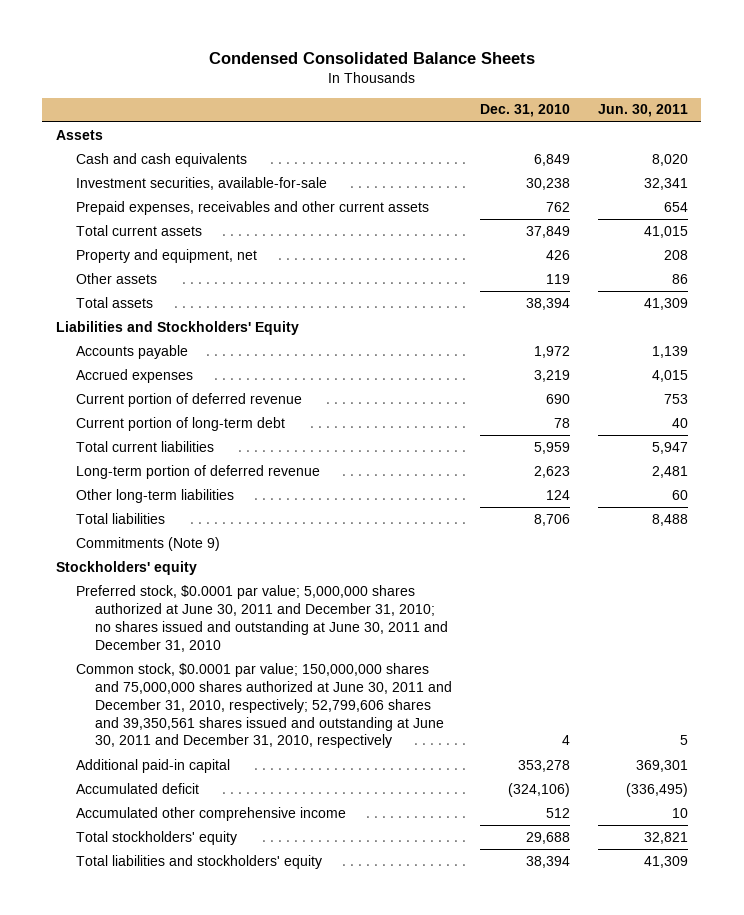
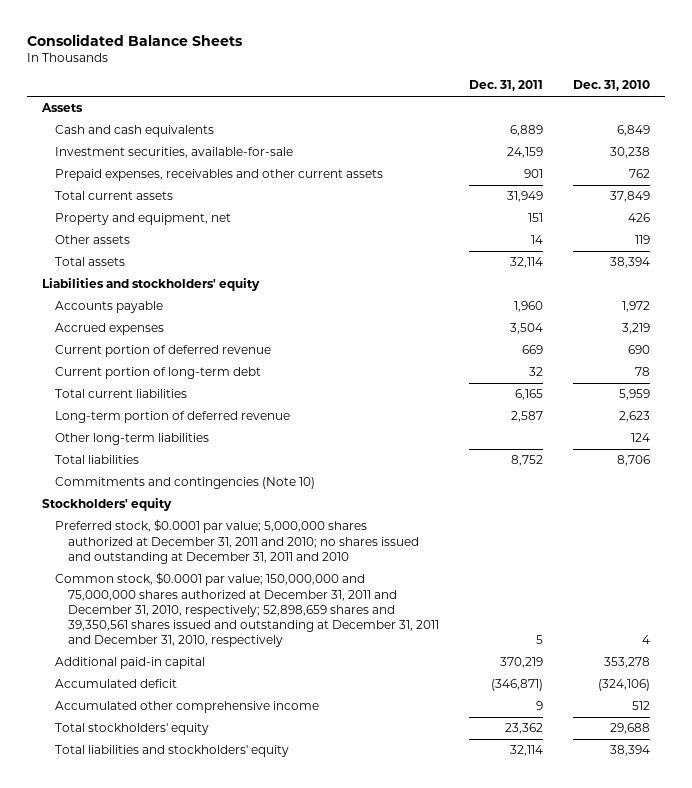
- Condensed Consolidated Balance Sheets
+ Consolidated Balance Sheets
- | Dec. 31, 2010 | Jun. 30, 2011
+ | Dec. 31, 2011 | Dec. 31, 2010
- Liabilities and Stockholders' Equity
+ Liabilities and stockholders' equity
- Commitments (Note 9)
+ Commitments and contingencies (Note 10)
- Preferred stock, $0.0001 par value; 5,000,000 shares authorized at June 30, 2011 and December 31, 2010; no shares issued and outstanding at June 30, 2011 and December 31, 2010
- Common stock, $0.0001 par value; 150,000,000 shares and 75,000,000 shares authorized at June 30, 2011 and December 31, 2010, respectively; 52,799,606 shares and 39,350,561 shares issued and outstanding at June 30, 2011 and December 31, 2010, respectively | 4 | 5
+ Preferred stock, $0.0001 par value; 5,000,000 shares authorized at December 31, 2011 and 2010; no shares issued and outstanding at December 31, 2011 and 2010
+ Common stock, $0.0001 par value; 150,000,000 and 75,000,000 shares authorized at December 31, 2011 and December 31, 2010, respectively; 52,898,659 shares and 39,350,561 shares issued and outstanding at December 31, 2011 and December 31, 2010, respectively | 5 | 4

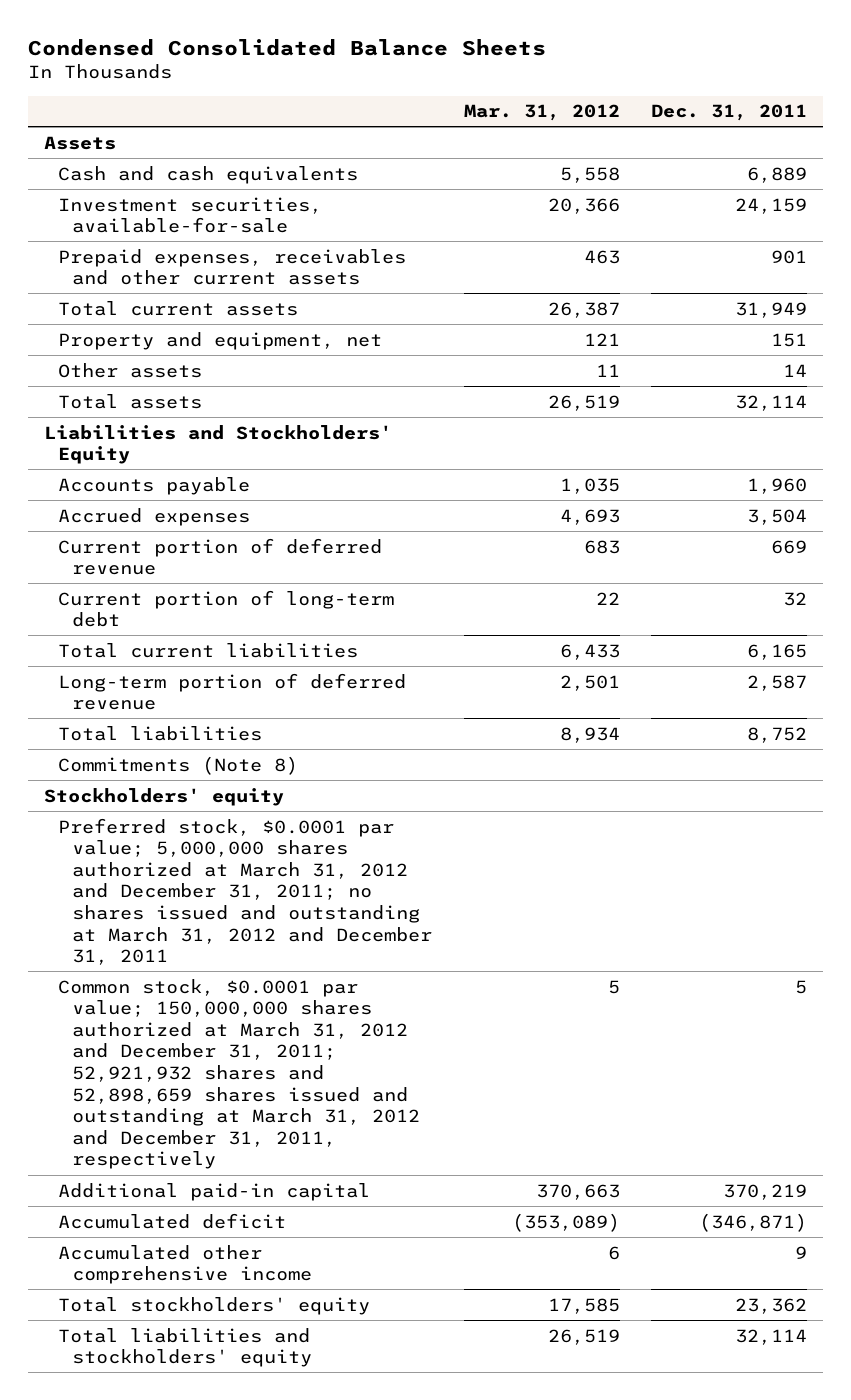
- Consolidated Balance Sheets
+ Condensed Consolidated Balance Sheets
- | Dec. 31, 2011 | Dec. 31, 2010
+ | Mar. 31, 2012 | Dec. 31, 2011
- Liabilities and stockholders' equity
+ Liabilities and Stockholders' Equity
- Other long-term liabilities | | 124
- Commitments and contingencies (Note 10)
+ Commitments (Note 8)
- Preferred stock, $0.0001 par value; 5,000,000 shares authorized at December 31, 2011 and 2010; no shares issued and outstanding at December 31, 2011 and 2010
- Common stock, $0.0001 par value; 150,000,000 and 75,000,000 shares authorized at December 31, 2011 and December 31, 2010, respectively; 52,898,659 shares and 39,350,561 shares issued and outstanding at December 31, 2011 and December 31, 2010, respectively | 5 | 4
+ Preferred stock, $0.0001 par value; 5,000,000 shares authorized at March 31, 2012 and December 31, 2011; no shares issued and outstanding at March 31, 2012 and December 31, 2011
+ Common stock, $0.0001 par value; 150,000,000 shares authorized at March 31, 2012 and December 31, 2011; 52,921,932 shares and 52,898,659 shares issued and outstanding at March 31, 2012 and December 31, 2011, respectively | 5 | 5

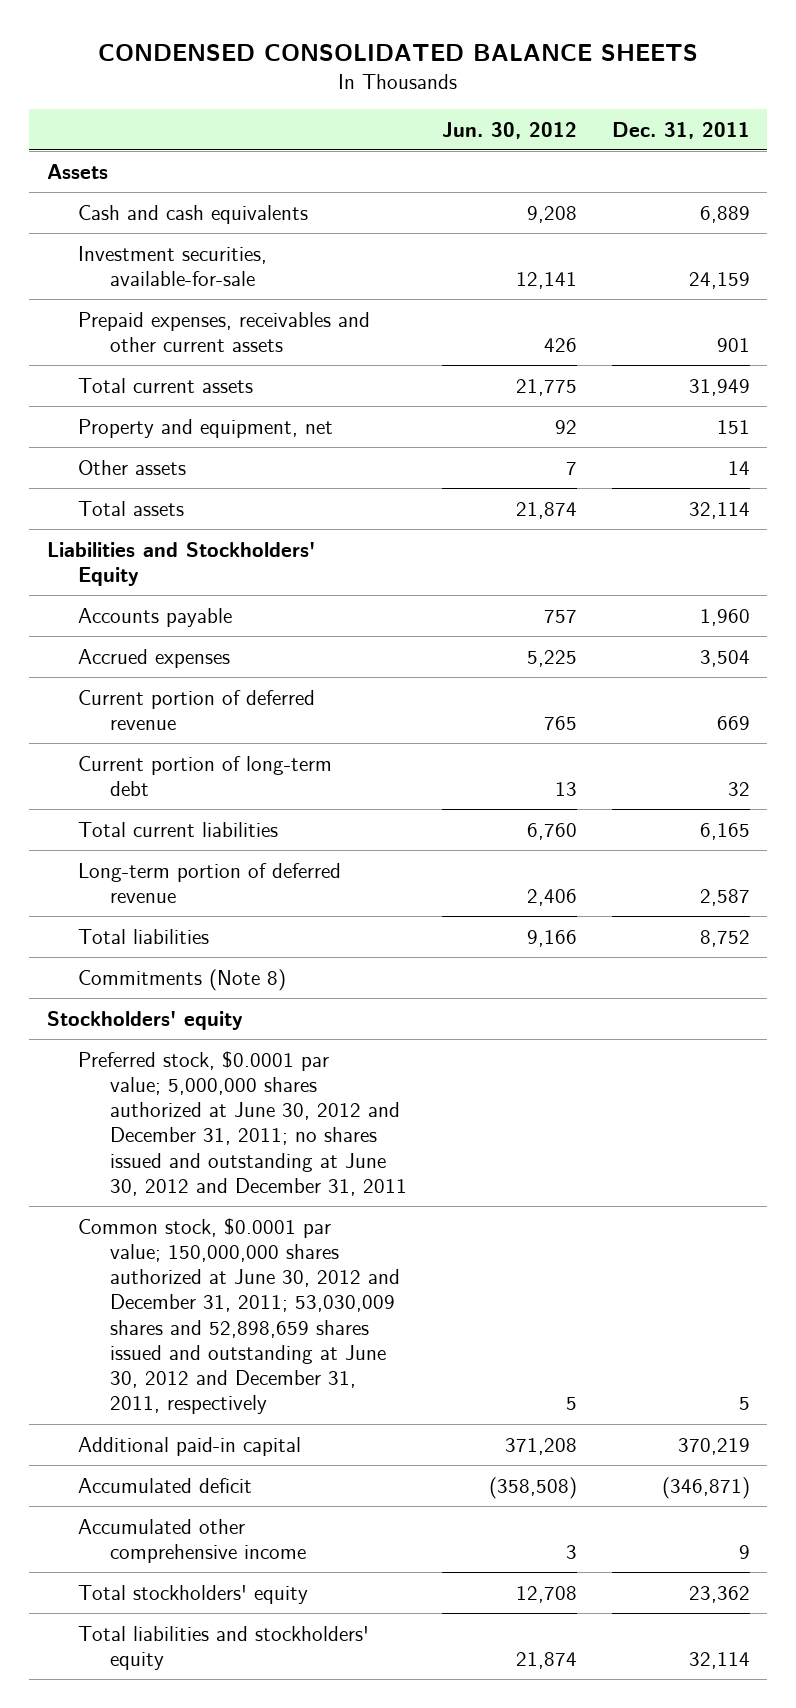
- Condensed Consolidated Balance Sheets
+ CONDENSED CONSOLIDATED BALANCE SHEETS
- | Mar. 31, 2012 | Dec. 31, 2011
+ | Jun. 30, 2012 | Dec. 31, 2011
- Preferred stock, $0.0001 par value; 5,000,000 shares authorized at March 31, 2012 and December 31, 2011; no shares issued and outstanding at March 31, 2012 and December 31, 2011
- Common stock, $0.0001 par value; 150,000,000 shares authorized at March 31, 2012 and December 31, 2011; 52,921,932 shares and 52,898,659 shares issued and outstanding at March 31, 2012 and December 31, 2011, respectively | 5 | 5
+ Preferred stock, $0.0001 par value; 5,000,000 shares authorized at June 30, 2012 and December 31, 2011; no shares issued and outstanding at June 30, 2012 and December 31, 2011
+ Common stock, $0.0001 par value; 150,000,000 shares authorized at June 30, 2012 and December 31, 2011; 53,030,009 shares and 52,898,659 shares issued and outstanding at June 30, 2012 and December 31, 2011, respectively | 5 | 5

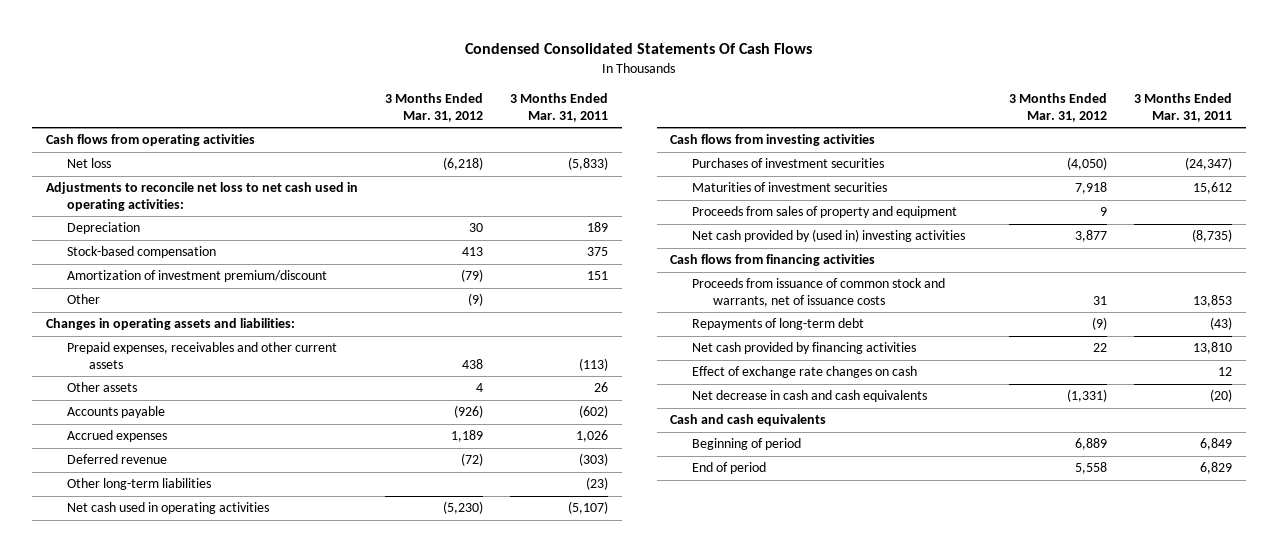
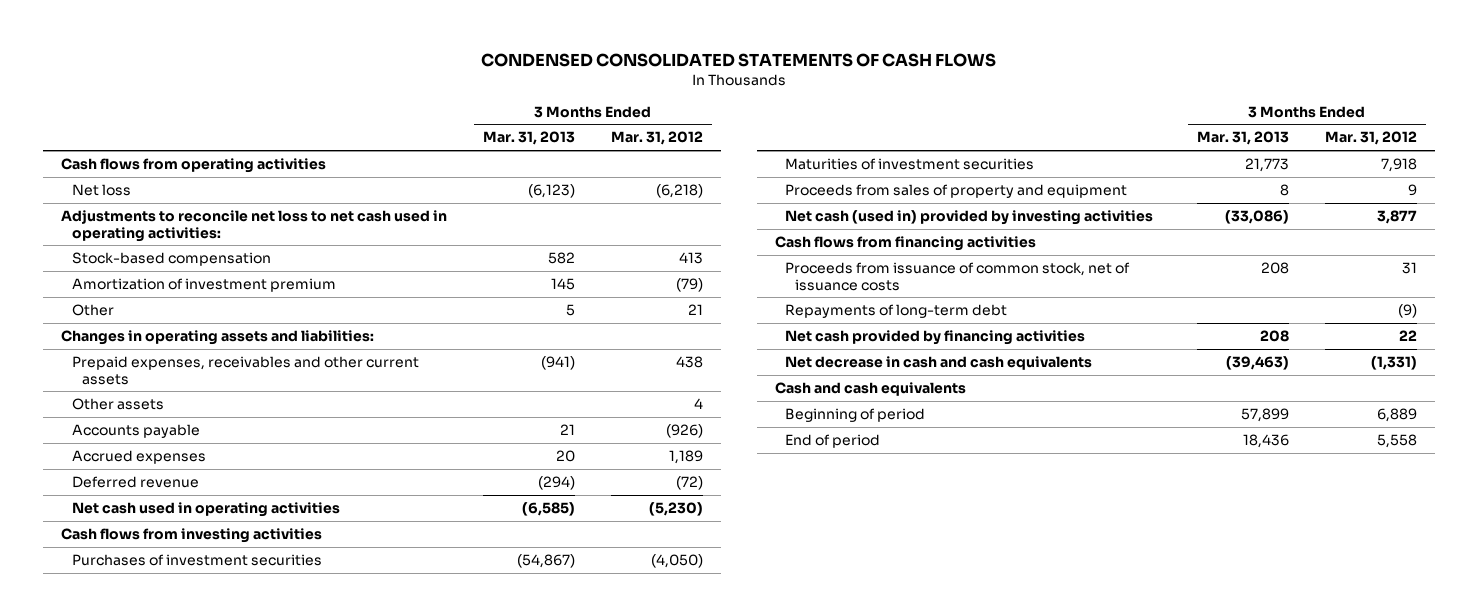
- Condensed Consolidated Statements Of Cash Flows
+ CONDENSED CONSOLIDATED STATEMENTS OF CASH FLOWS
- | 3 Months Ended Mar. 31, 2012 | 3 Months Ended Mar. 31, 2011
+ | 3 Months Ended Mar. 31, 2013 | 3 Months Ended Mar. 31, 2012
- Depreciation | 30 | 189
- Amortization of investment premium/discount | (79) | 151
- Other | (9) |
+ Amortization of investment premium | 145 | (79)
+ Other | 5 | 21
- Other long-term liabilities | | (23)
- Net cash provided by (used in) investing activities | 3,877 | (8,735)
+ Net cash (used in) provided by investing activities | (33,086) | 3,877
- Proceeds from issuance of common stock and warrants, net of issuance costs | 31 | 13,853
+ Proceeds from issuance of common stock, net of issuance costs | 208 | 31
- Effect of exchange rate changes on cash | | 12

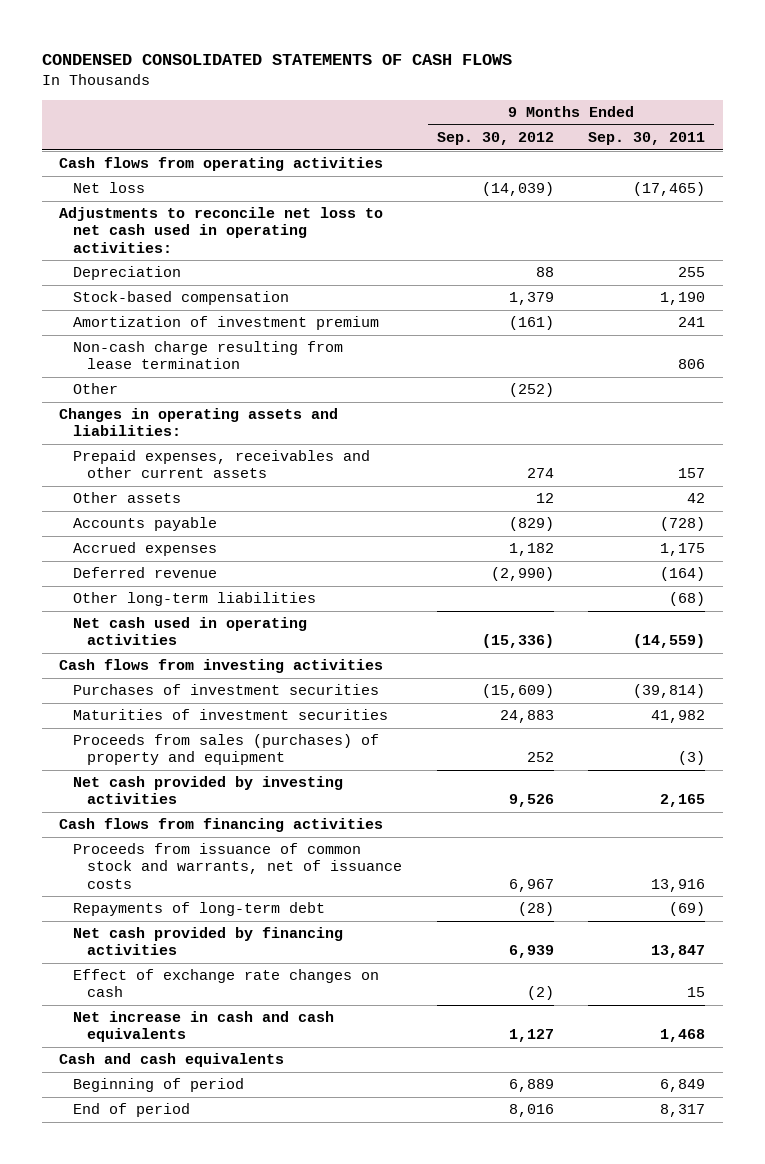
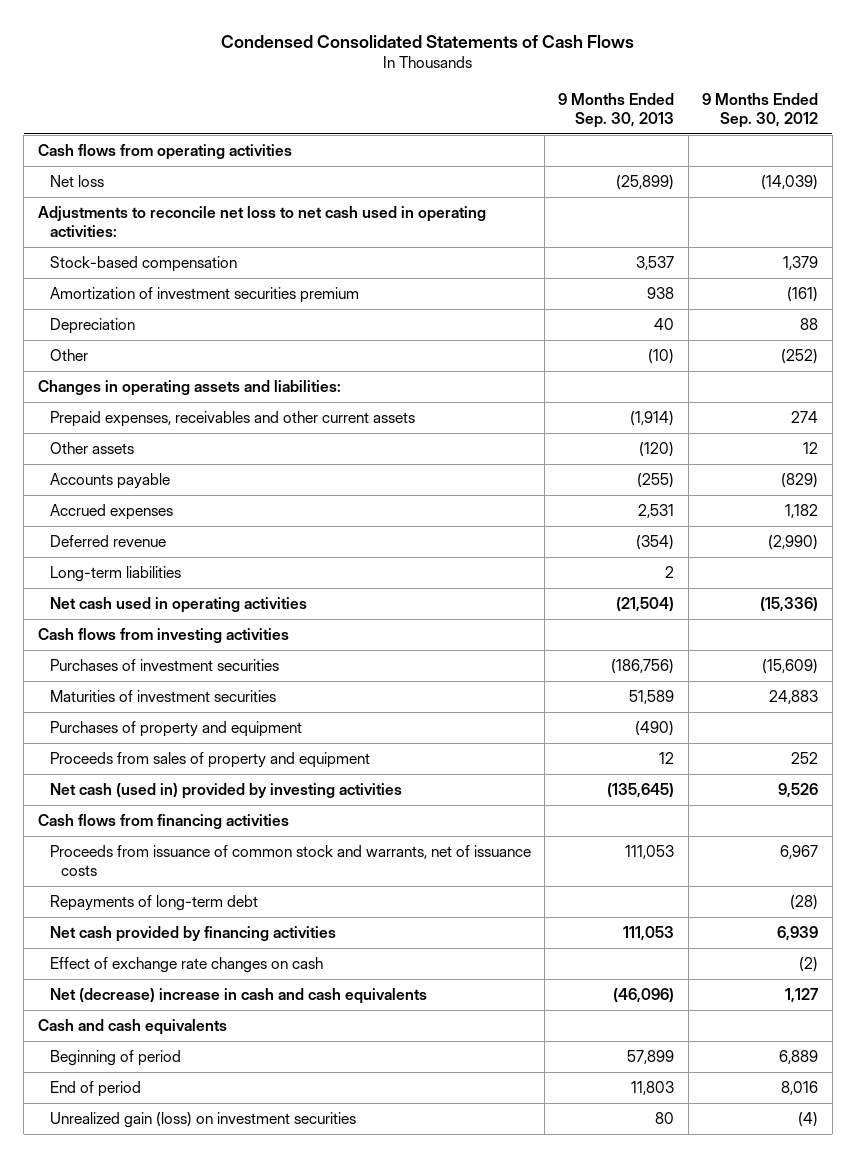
- CONDENSED CONSOLIDATED STATEMENTS OF CASH FLOWS
+ Condensed Consolidated Statements of Cash Flows
- | 9 Months Ended Sep. 30, 2012 | 9 Months Ended Sep. 30, 2011
+ | 9 Months Ended Sep. 30, 2013 | 9 Months Ended Sep. 30, 2012
- Amortization of investment premium | (161) | 241
- Non-cash charge resulting from lease termination | | 806
+ Amortization of investment securities premium | 938 | (161)
moved down: Depreciation | 40 | 88
- Other long-term liabilities | | (68)
+ Long-term liabilities | 2 |
- Proceeds from sales (purchases) of property and equipment | 252 | (3)
- Net cash provided by investing activities | 9,526 | 2,165
+ Purchases of property and equipment | (490) |
+ Proceeds from sales of property and equipment | 12 | 252
+ Net cash (used in) provided by investing activities | (135,645) | 9,526
- Net increase in cash and cash equivalents | 1,127 | 1,468
+ Net (decrease) increase in cash and cash equivalents | (46,096) | 1,127
+ Unrealized gain (loss) on investment securities | 80 | (4)

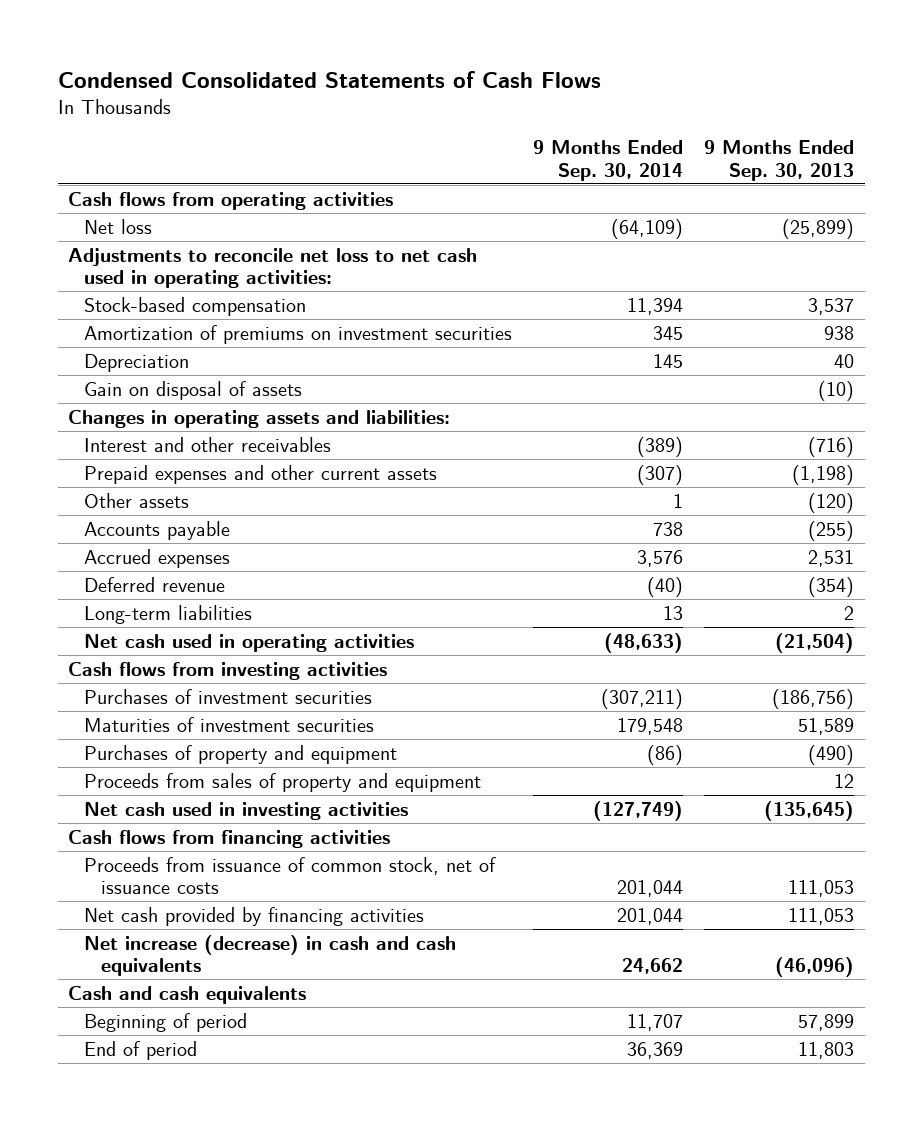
- | 9 Months Ended Sep. 30, 2013 | 9 Months Ended Sep. 30, 2012
+ | 9 Months Ended Sep. 30, 2014 | 9 Months Ended Sep. 30, 2013
- Amortization of investment securities premium | 938 | (161)
+ Amortization of premiums on investment securities | 345 | 938
- Other | (10) | (252)
+ Gain on disposal of assets | | (10)
- Prepaid expenses, receivables and other current assets | (1,914) | 274
+ Interest and other receivables | (389) | (716)
+ Prepaid expenses and other current assets | (307) | (1,198)
- Net cash (used in) provided by investing activities | (135,645) | 9,526
+ Net cash used in investing activities | (127,749) | (135,645)
- Proceeds from issuance of common stock and warrants, net of issuance costs | 111,053 | 6,967
- Repayments of long-term debt | | (28)
+ Proceeds from issuance of common stock, net of issuance costs | 201,044 | 111,053
- Effect of exchange rate changes on cash | | (2)
- Net (decrease) increase in cash and cash equivalents | (46,096) | 1,127
+ Net increase (decrease) in cash and cash equivalents | 24,662 | (46,096)
- Unrealized gain (loss) on investment securities | 80 | (4)

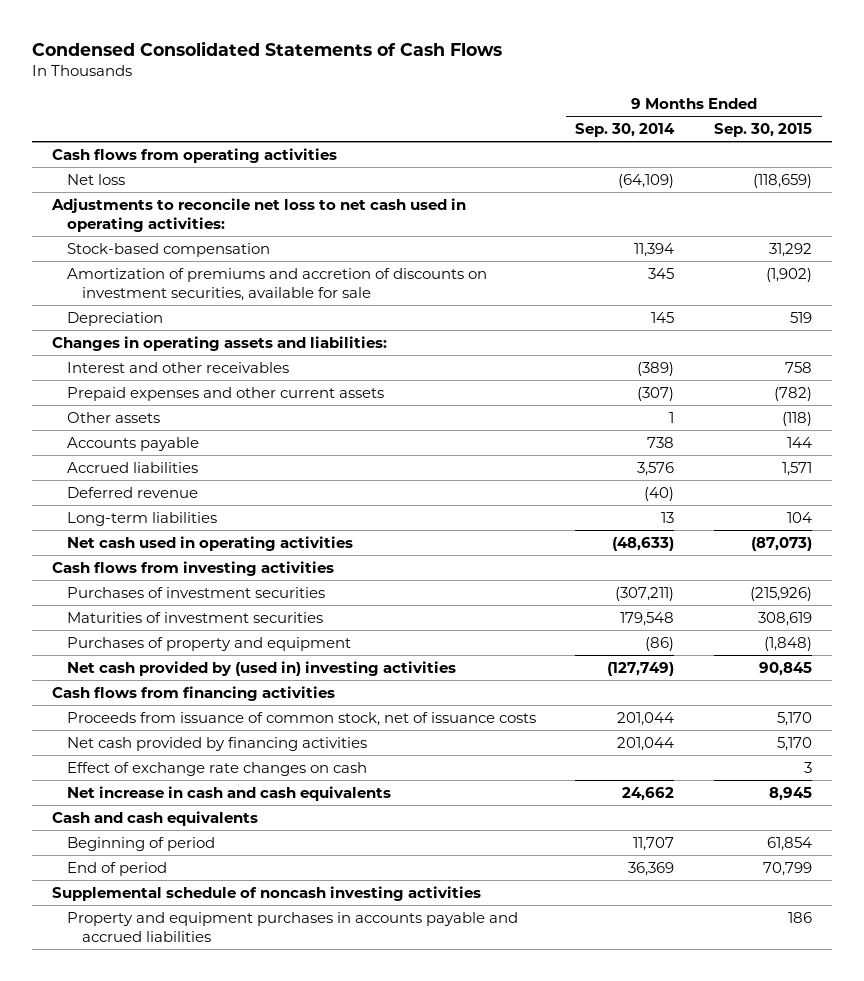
- | 9 Months Ended Sep. 30, 2014 | 9 Months Ended Sep. 30, 2013
+ | 9 Months Ended Sep. 30, 2014 | 9 Months Ended Sep. 30, 2015
- Amortization of premiums on investment securities | 345 | 938
+ Amortization of premiums and accretion of discounts on investment securities, available for sale | 345 | (1,902)
- Gain on disposal of assets | | (10)
- Accrued expenses | 3,576 | 2,531
+ Accrued liabilities | 3,576 | 1,571
- Proceeds from sales of property and equipment | | 12
- Net cash used in investing activities | (127,749) | (135,645)
+ Net cash provided by (used in) investing activities | (127,749) | 90,845
- Net increase (decrease) in cash and cash equivalents | 24,662 | (46,096)
+ Effect of exchange rate changes on cash | | 3
+ Net increase in cash and cash equivalents | 24,662 | 8,945
+ Supplemental schedule of noncash investing activities
+ Property and equipment purchases in accounts payable and accrued liabilities | | 186

